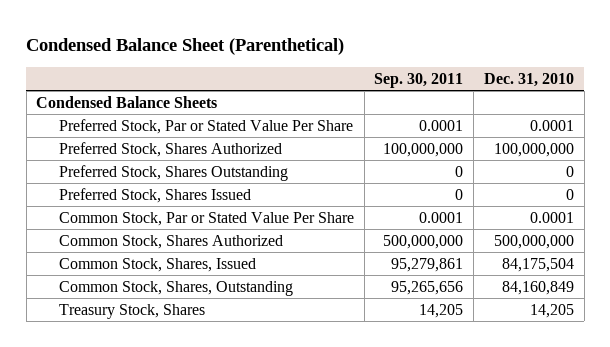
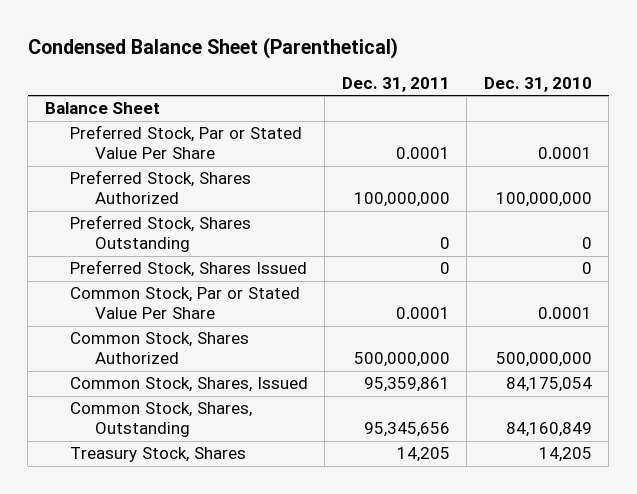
- | Sep. 30, 2011 | Dec. 31, 2010
+ | Dec. 31, 2011 | Dec. 31, 2010
- Condensed Balance Sheets
+ Balance Sheet
- Common Stock, Shares, Issued | 95,279,861 | 84,175,504
+ Common Stock, Shares, Issued | 95,359,861 | 84,175,054

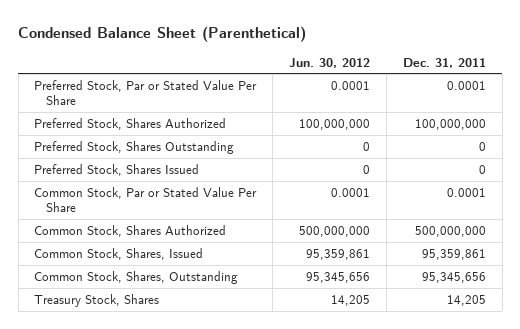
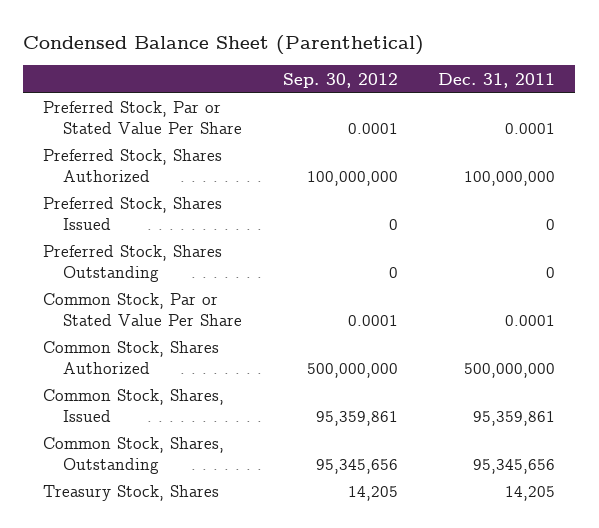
- | Jun. 30, 2012 | Dec. 31, 2011
+ | Sep. 30, 2012 | Dec. 31, 2011
moved down: Preferred Stock, Shares Outstanding | 0 | 0

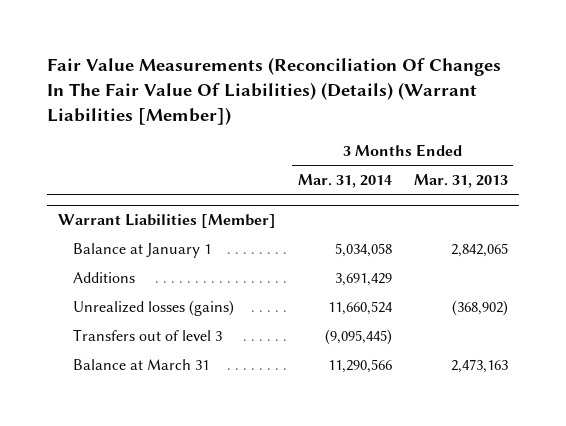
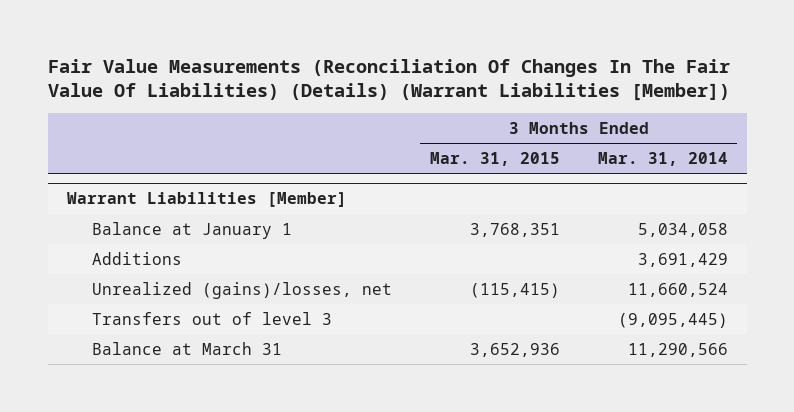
- | 3 Months Ended Mar. 31, 2014 | 3 Months Ended Mar. 31, 2013
+ | 3 Months Ended Mar. 31, 2015 | 3 Months Ended Mar. 31, 2014
@ Warrant Liabilities [Member]
- Unrealized losses (gains) | 11,660,524 | (368,902)
+ Unrealized (gains)/losses, net | (115,415) | 11,660,524

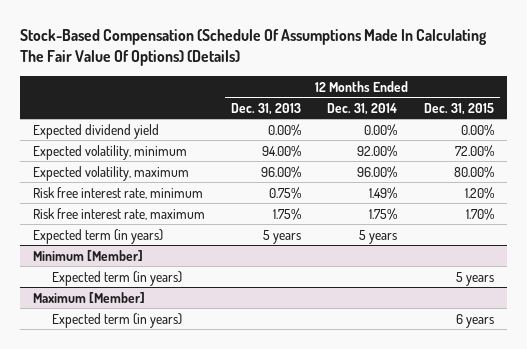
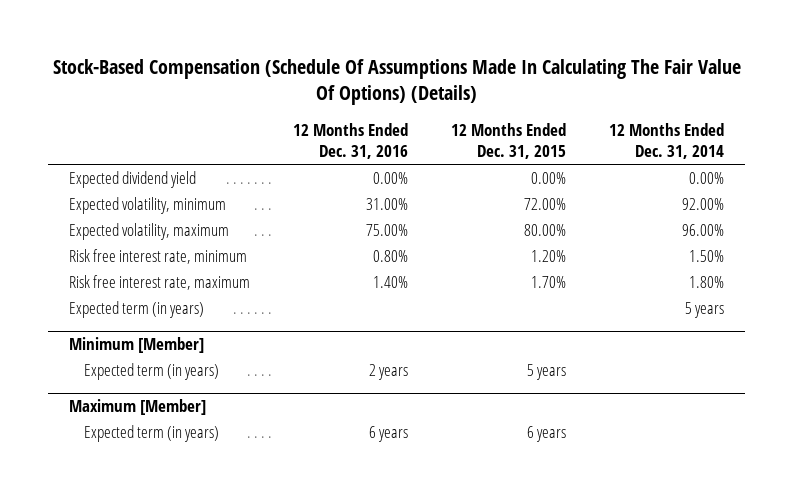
- | 12 Months Ended Dec. 31, 2013 | 12 Months Ended Dec. 31, 2014 | 12 Months Ended Dec. 31, 2015
+ | 12 Months Ended Dec. 31, 2016 | 12 Months Ended Dec. 31, 2015 | 12 Months Ended Dec. 31, 2014
- Risk free interest rate, minimum | 0.75% | 1.49% | 1.20%
- Risk free interest rate, maximum | 1.75% | 1.75% | 1.70%
+ Risk free interest rate, minimum | 0.80% | 1.20% | 1.50%
+ Risk free interest rate, maximum | 1.40% | 1.70% | 1.80%

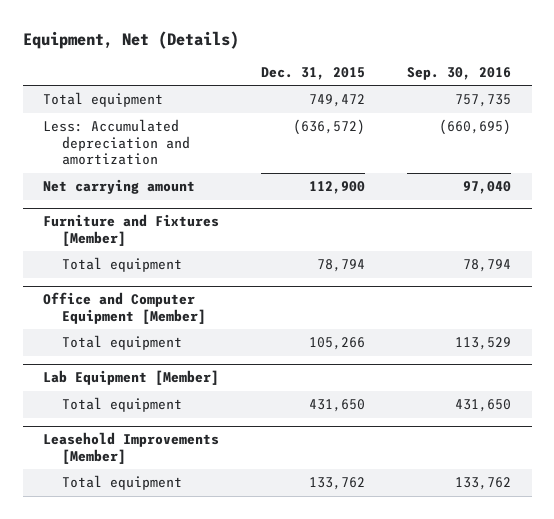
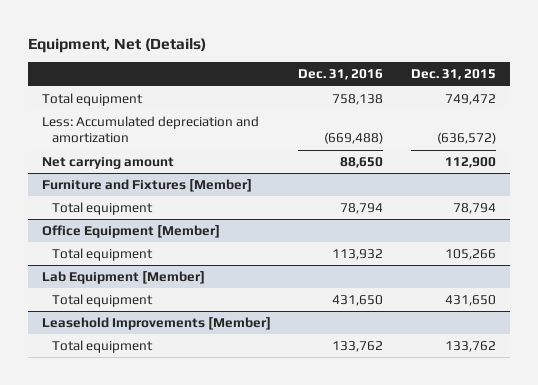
- | Dec. 31, 2015 | Sep. 30, 2016
+ | Dec. 31, 2016 | Dec. 31, 2015
- Office and Computer Equipment [Member]
+ Office Equipment [Member]

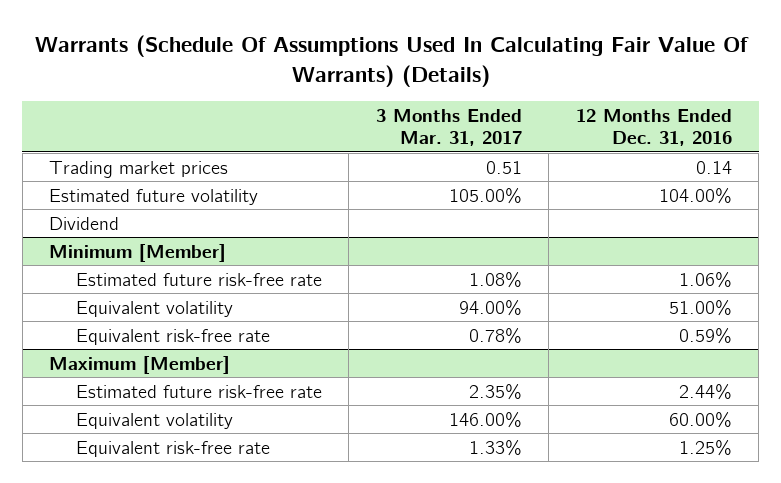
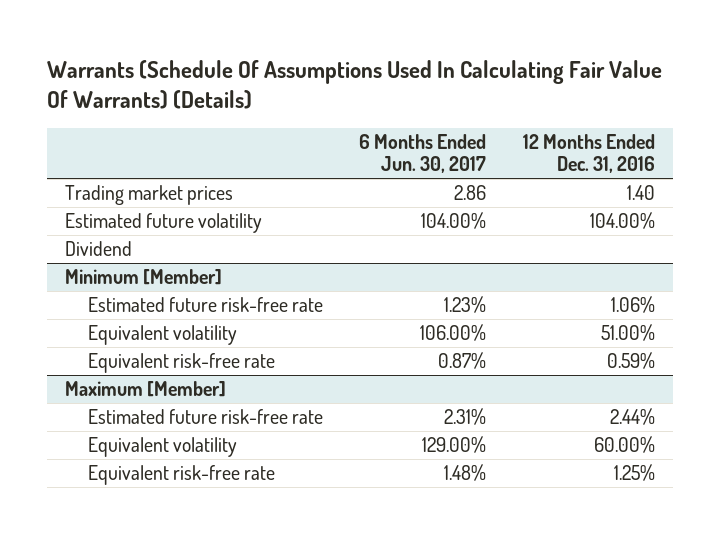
- | 3 Months Ended Mar. 31, 2017 | 12 Months Ended Dec. 31, 2016
+ | 6 Months Ended Jun. 30, 2017 | 12 Months Ended Dec. 31, 2016
- Trading market prices | 0.51 | 0.14
+ Trading market prices | 2.86 | 1.40

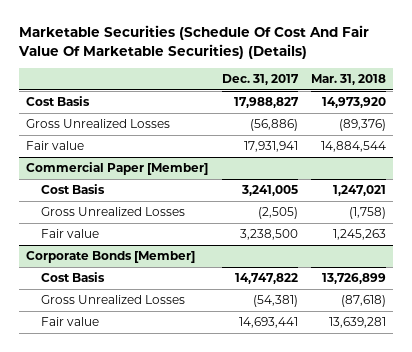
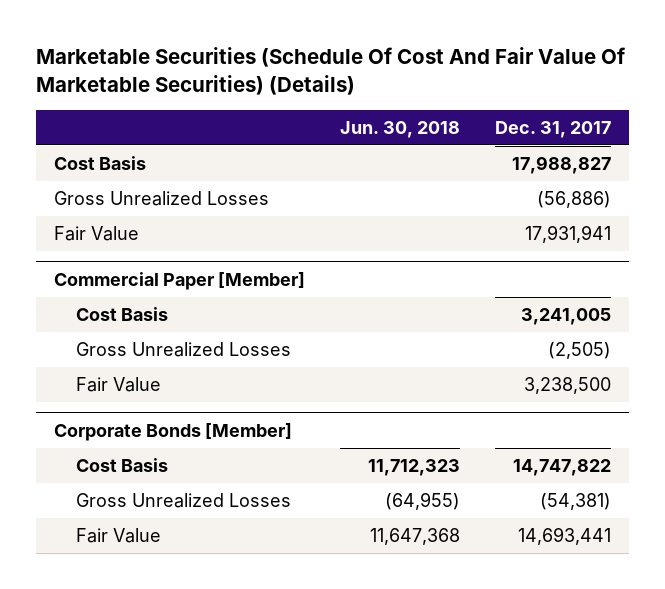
- | Dec. 31, 2017 | Mar. 31, 2018
+ | Jun. 30, 2018 | Dec. 31, 2017
- Fair value | 17,931,941 | 14,884,544
+ Fair Value | | 17,931,941
@ Commercial Paper [Member]
- Fair value | 3,238,500 | 1,245,263
+ Fair Value | | 3,238,500
@ Corporate Bonds [Member]
- Fair value | 14,693,441 | 13,639,281
+ Fair Value | 11,647,368 | 14,693,441

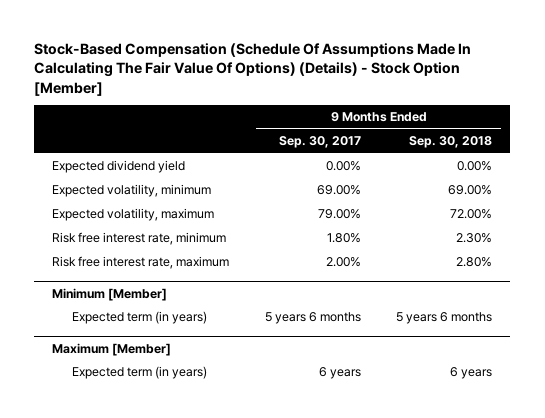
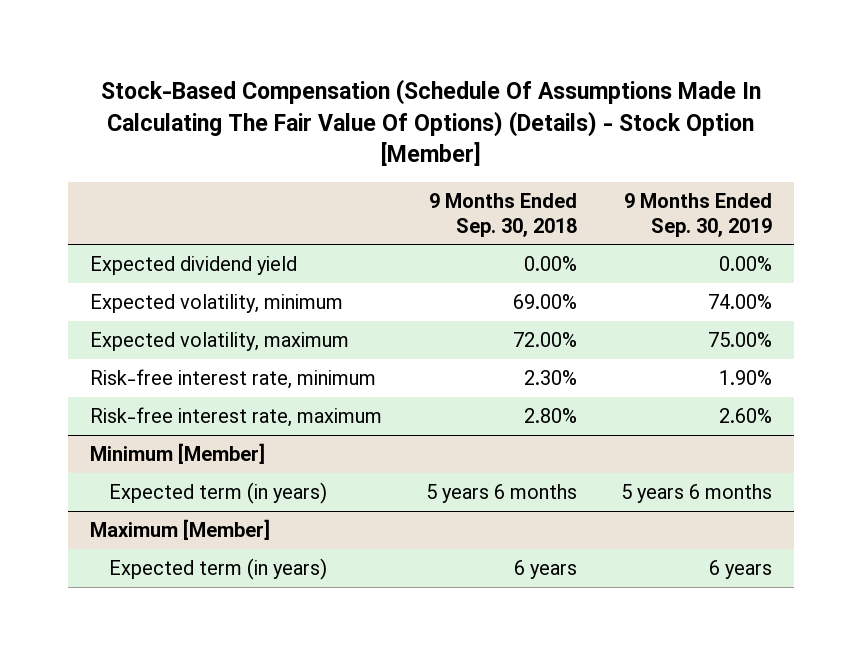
- | 9 Months Ended Sep. 30, 2017 | 9 Months Ended Sep. 30, 2018
+ | 9 Months Ended Sep. 30, 2018 | 9 Months Ended Sep. 30, 2019
- Risk free interest rate, minimum | 1.80% | 2.30%
- Risk free interest rate, maximum | 2.00% | 2.80%
+ Risk-free interest rate, minimum | 2.30% | 1.90%
+ Risk-free interest rate, maximum | 2.80% | 2.60%

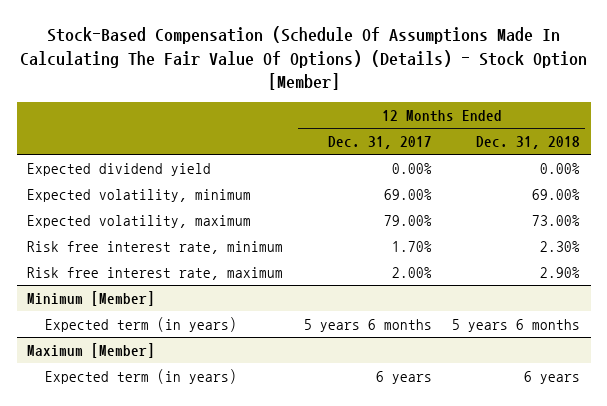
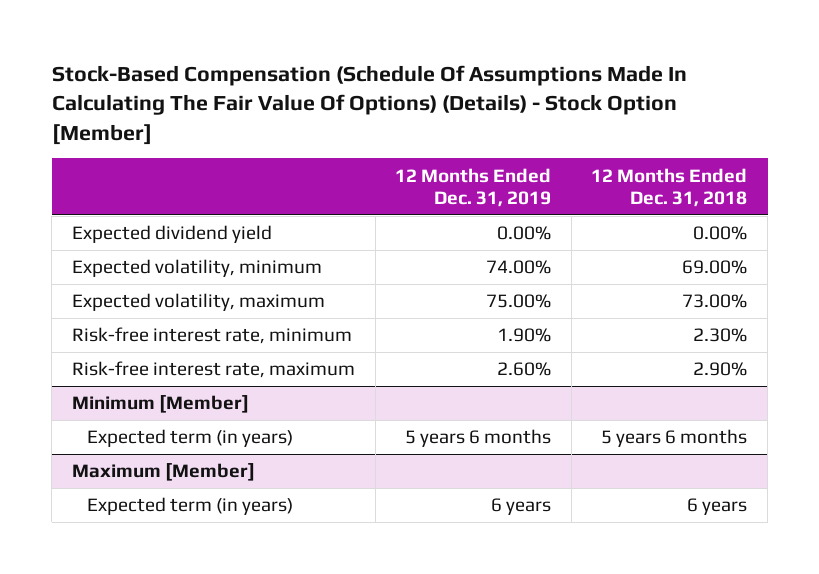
- | 12 Months Ended Dec. 31, 2017 | 12 Months Ended Dec. 31, 2018
+ | 12 Months Ended Dec. 31, 2019 | 12 Months Ended Dec. 31, 2018
- Risk free interest rate, minimum | 1.70% | 2.30%
- Risk free interest rate, maximum | 2.00% | 2.90%
+ Risk-free interest rate, minimum | 1.90% | 2.30%
+ Risk-free interest rate, maximum | 2.60% | 2.90%

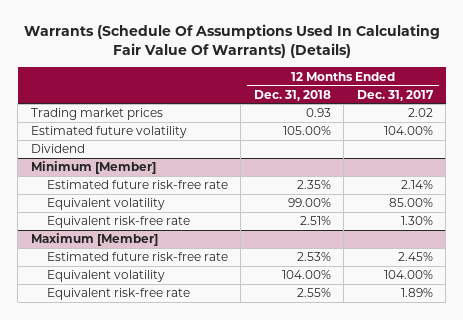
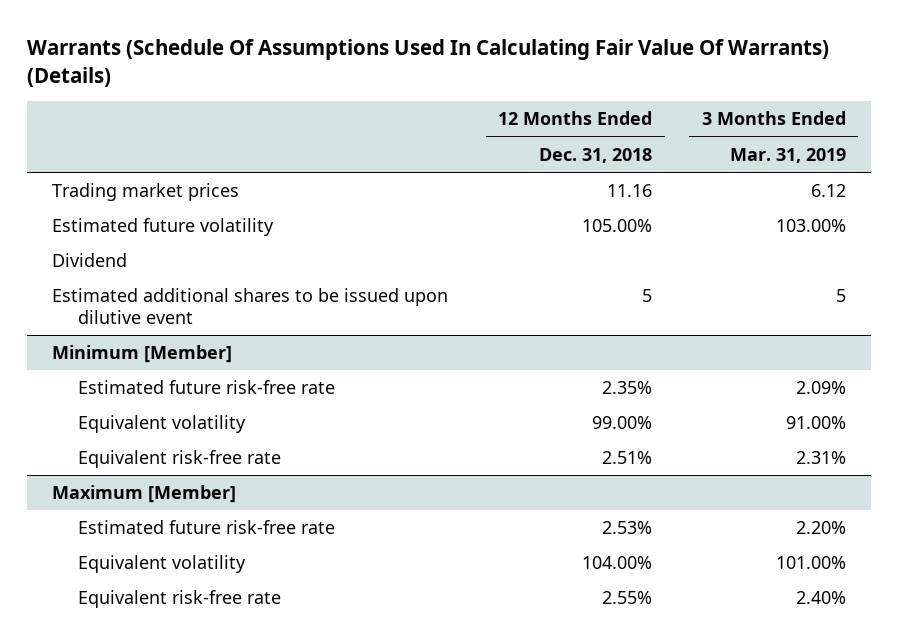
- | 12 Months Ended Dec. 31, 2018 | 12 Months Ended Dec. 31, 2017
+ | 12 Months Ended Dec. 31, 2018 | 3 Months Ended Mar. 31, 2019
- Trading market prices | 0.93 | 2.02
+ Trading market prices | 11.16 | 6.12
+ Estimated additional shares to be issued upon dilutive event | 5 | 5

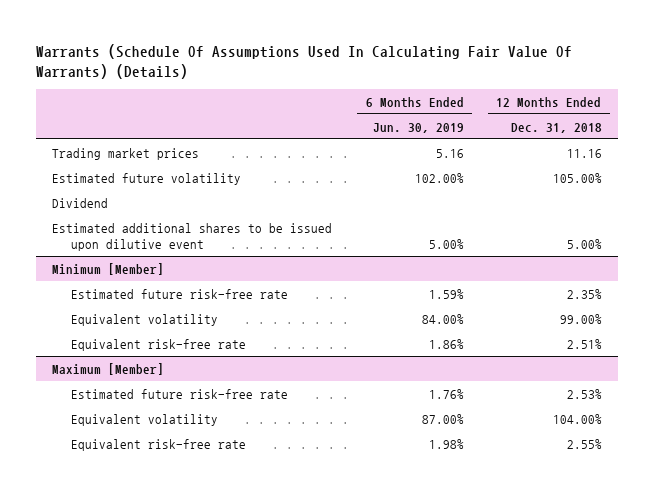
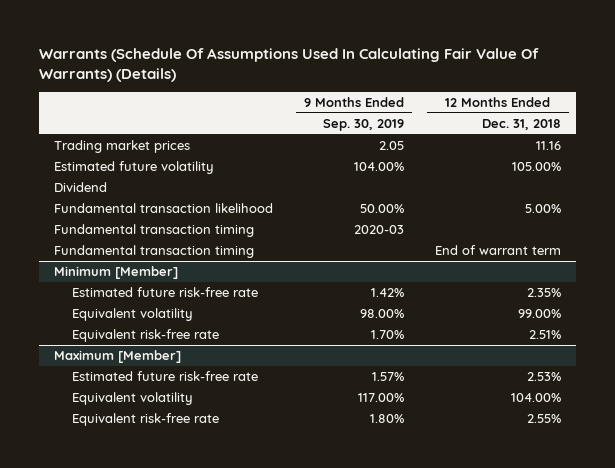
- | 6 Months Ended Jun. 30, 2019 | 12 Months Ended Dec. 31, 2018
+ | 9 Months Ended Sep. 30, 2019 | 12 Months Ended Dec. 31, 2018
- Estimated additional shares to be issued upon dilutive event | 5.00% | 5.00%
+ Fundamental transaction likelihood | 50.00% | 5.00%
+ Fundamental transaction timing | 2020-03 |
+ Fundamental transaction timing | | End of warrant term

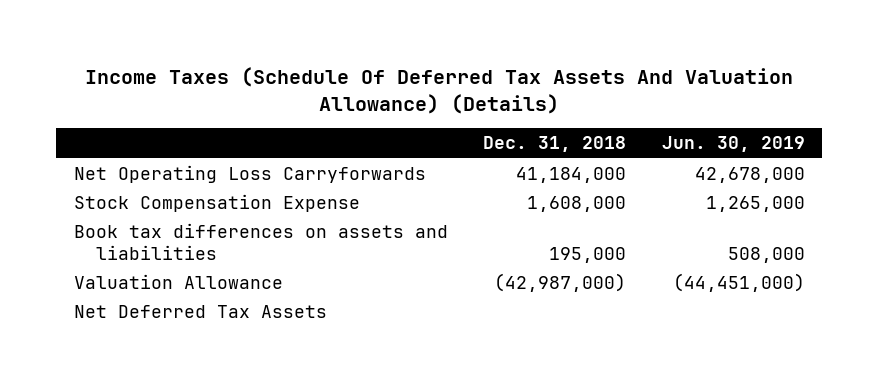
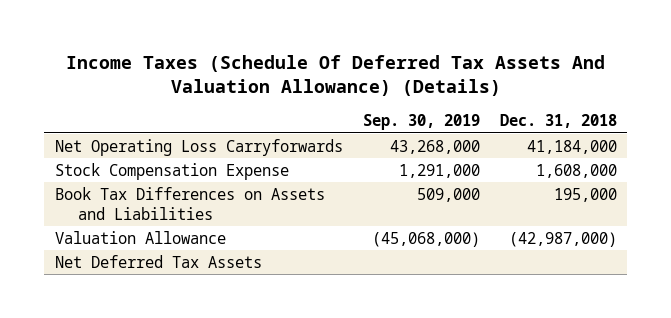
- | Dec. 31, 2018 | Jun. 30, 2019
+ | Sep. 30, 2019 | Dec. 31, 2018
- Book tax differences on assets and liabilities | 195,000 | 508,000
+ Book Tax Differences on Assets and Liabilities | 509,000 | 195,000

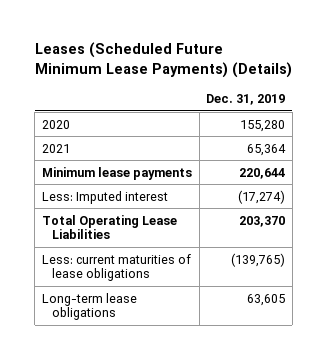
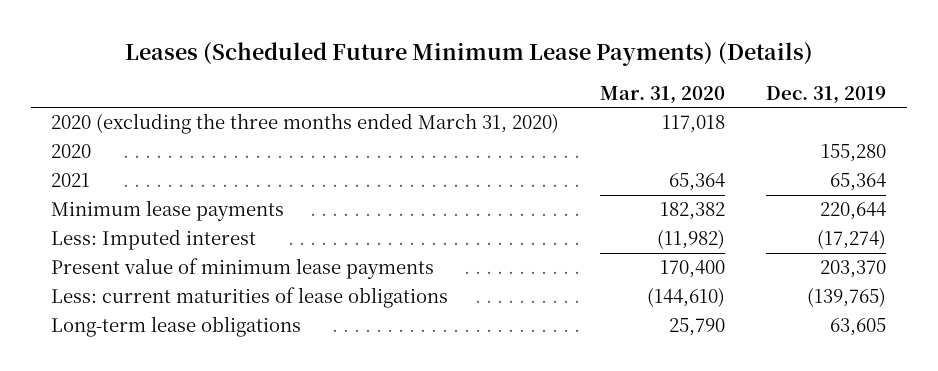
- | Dec. 31, 2019
+ | Mar. 31, 2020 | Dec. 31, 2019
+ 2020 (excluding the three months ended March 31, 2020) | 117,018 |
- Total Operating Lease Liabilities | 203,370
+ Present value of minimum lease payments | 170,400 | 203,370

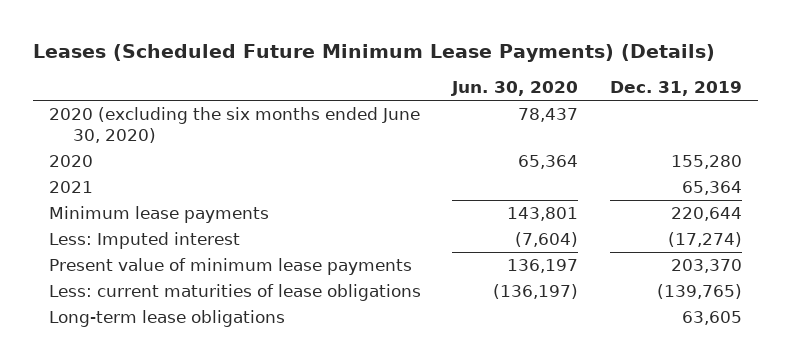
- | Mar. 31, 2020 | Dec. 31, 2019
+ | Jun. 30, 2020 | Dec. 31, 2019
- 2020 (excluding the three months ended March 31, 2020) | 117,018 |
+ 2020 (excluding the six months ended June 30, 2020) | 78,437 |

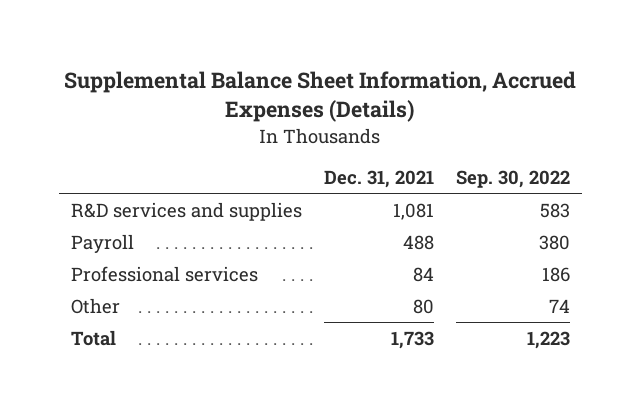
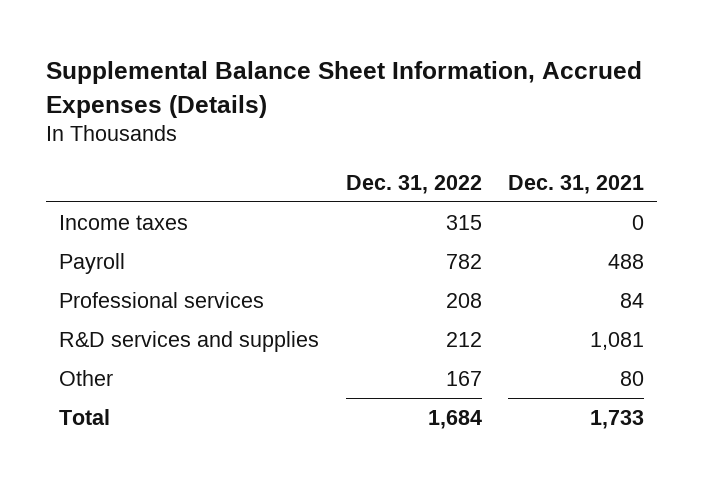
- | Dec. 31, 2021 | Sep. 30, 2022
+ | Dec. 31, 2022 | Dec. 31, 2021
+ Income taxes | 315 | 0
moved down: R&D services and supplies | 212 | 1,081

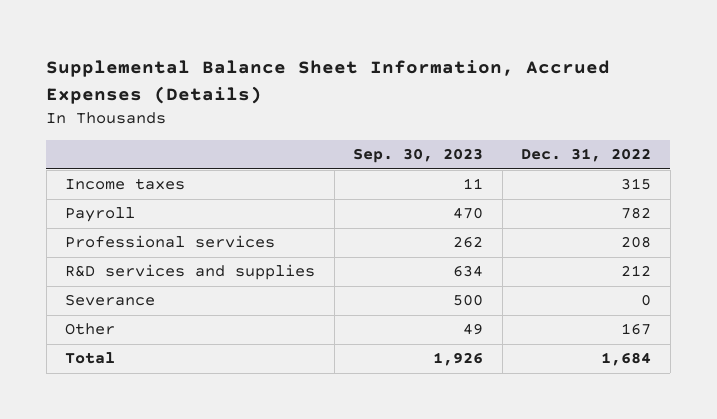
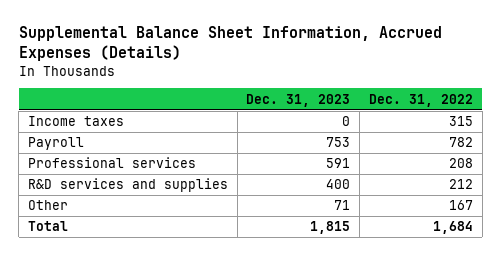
- | Sep. 30, 2023 | Dec. 31, 2022
+ | Dec. 31, 2023 | Dec. 31, 2022
- Severance | 500 | 0

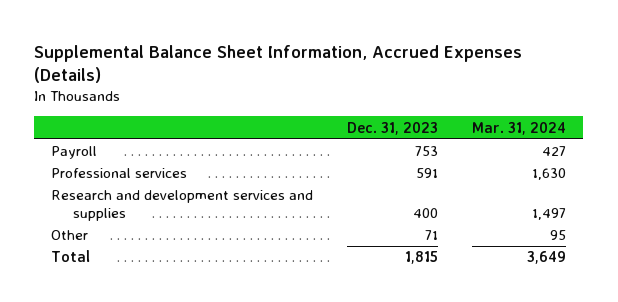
- | Dec. 31, 2023 | Dec. 31, 2022
+ | Dec. 31, 2023 | Mar. 31, 2024
- Income taxes | 0 | 315
- R&D services and supplies | 400 | 212
+ Research and development services and supplies | 400 | 1,497

